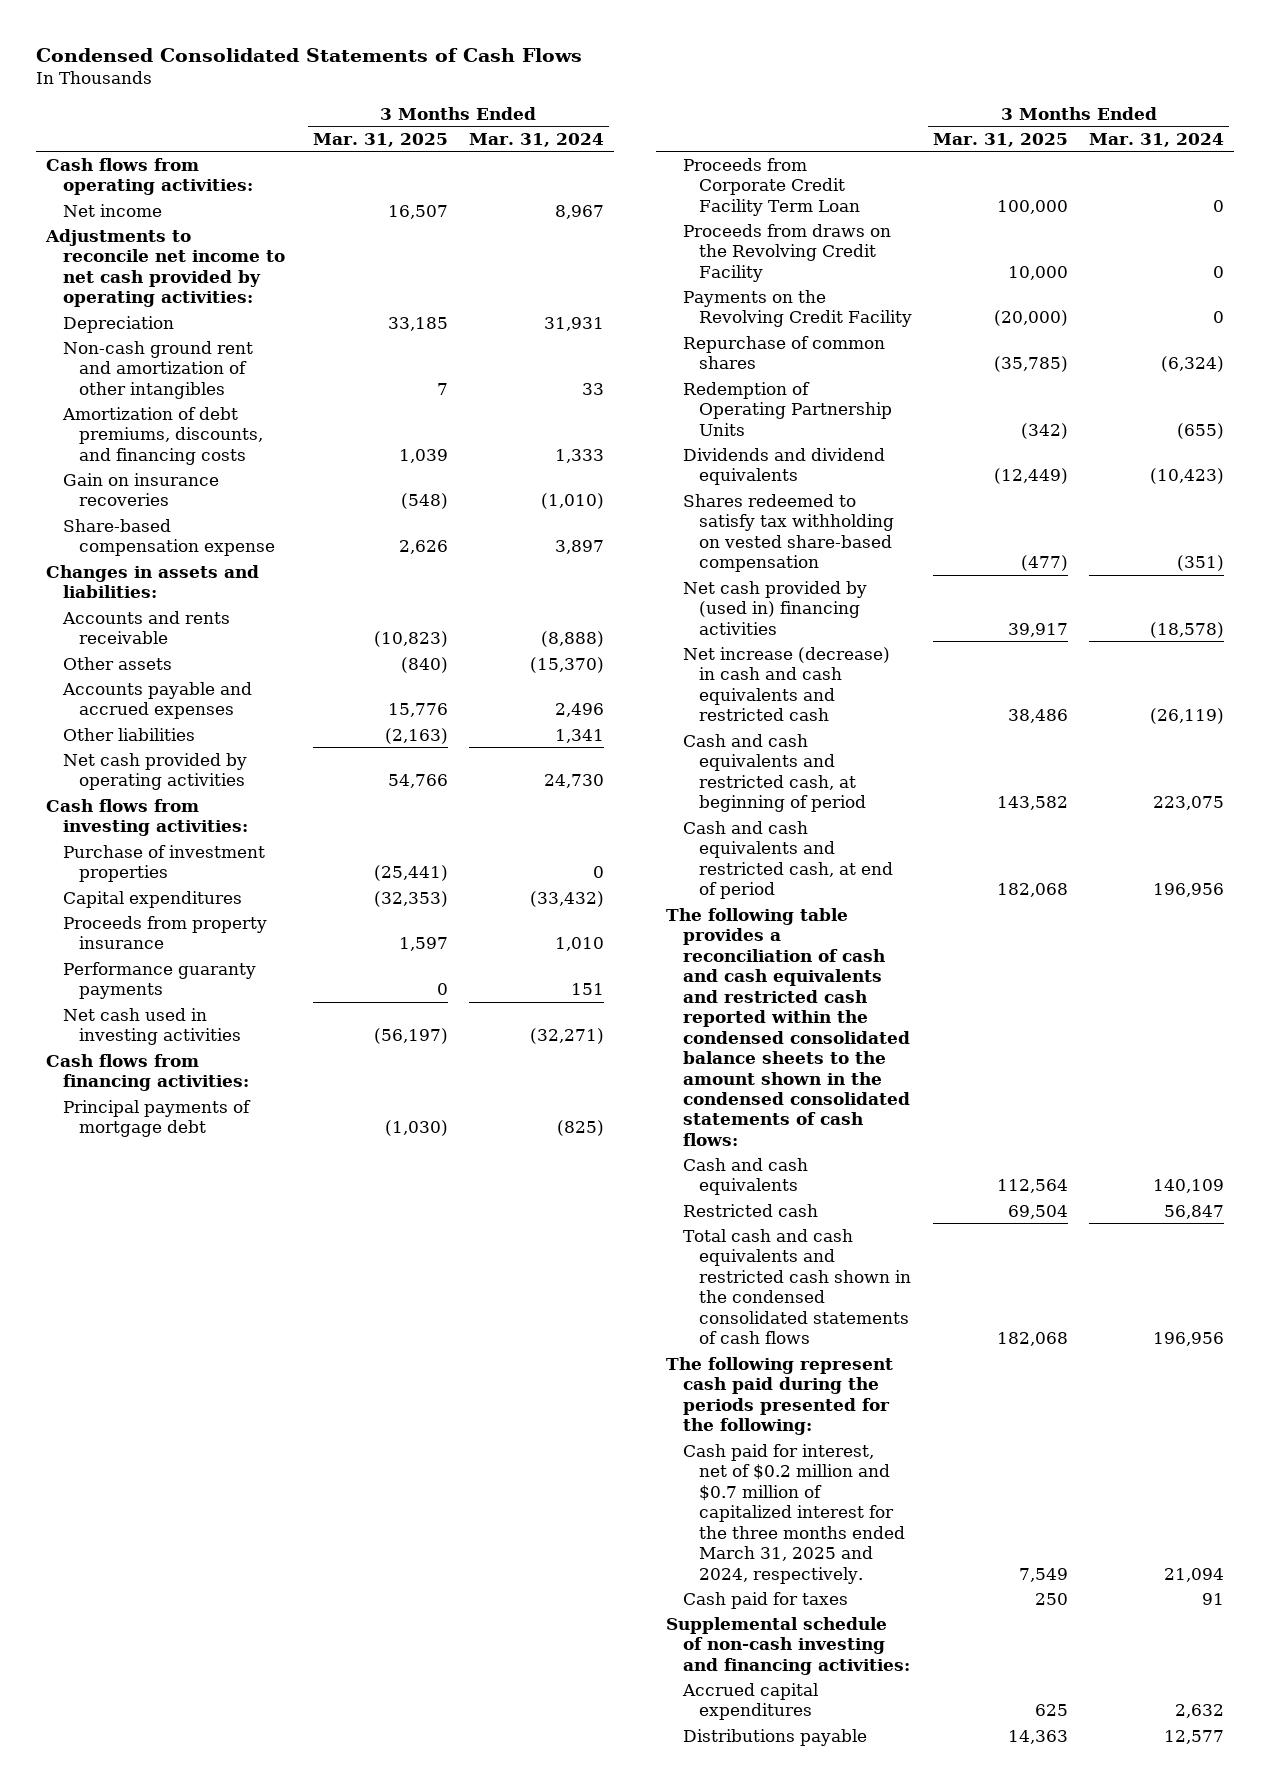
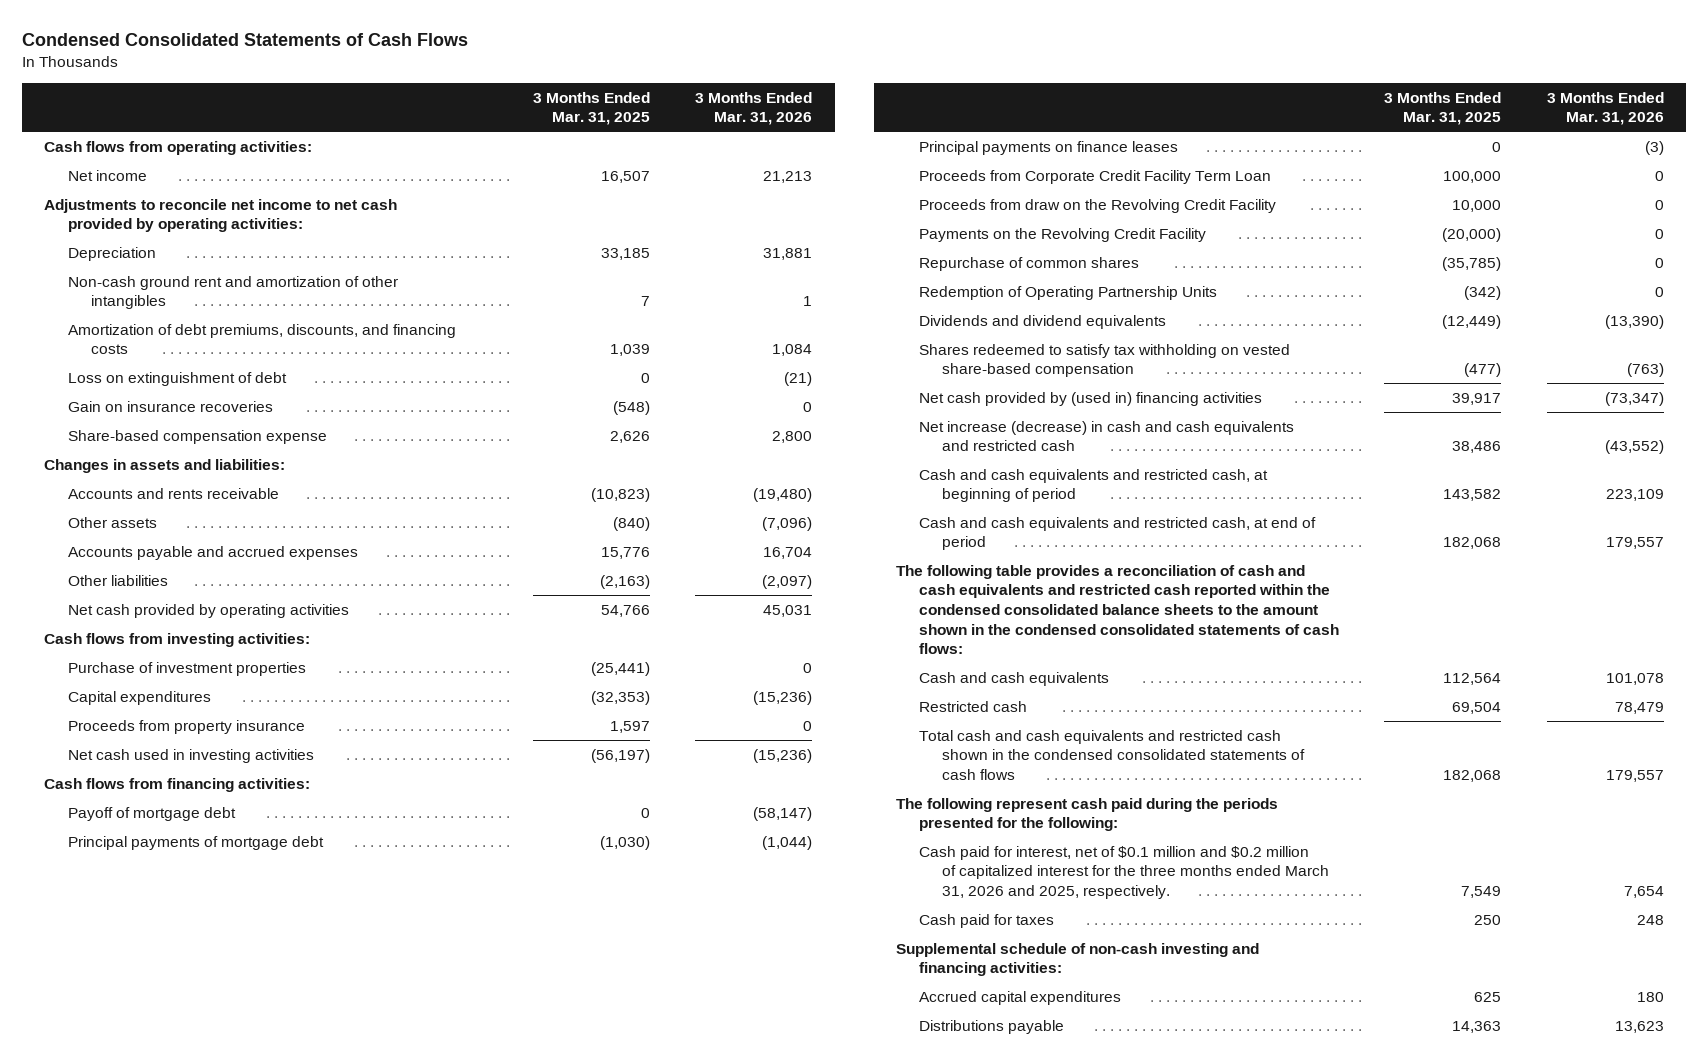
- | 3 Months Ended Mar. 31, 2025 | 3 Months Ended Mar. 31, 2024
+ | 3 Months Ended Mar. 31, 2025 | 3 Months Ended Mar. 31, 2026
+ Loss on extinguishment of debt | 0 | (21)
- Performance guaranty payments | 0 | 151
+ Payoff of mortgage debt | 0 | (58,147)
+ Principal payments on finance leases | 0 | (3)
- Proceeds from draws on the Revolving Credit Facility | 10,000 | 0
+ Proceeds from draw on the Revolving Credit Facility | 10,000 | 0
- Cash paid for interest, net of $0.2 million and $0.7 million of capitalized interest for the three months ended March 31, 2025 and 2024, respectively. | 7,549 | 21,094
+ Cash paid for interest, net of $0.1 million and $0.2 million of capitalized interest for the three months ended March 31, 2026 and 2025, respectively. | 7,549 | 7,654

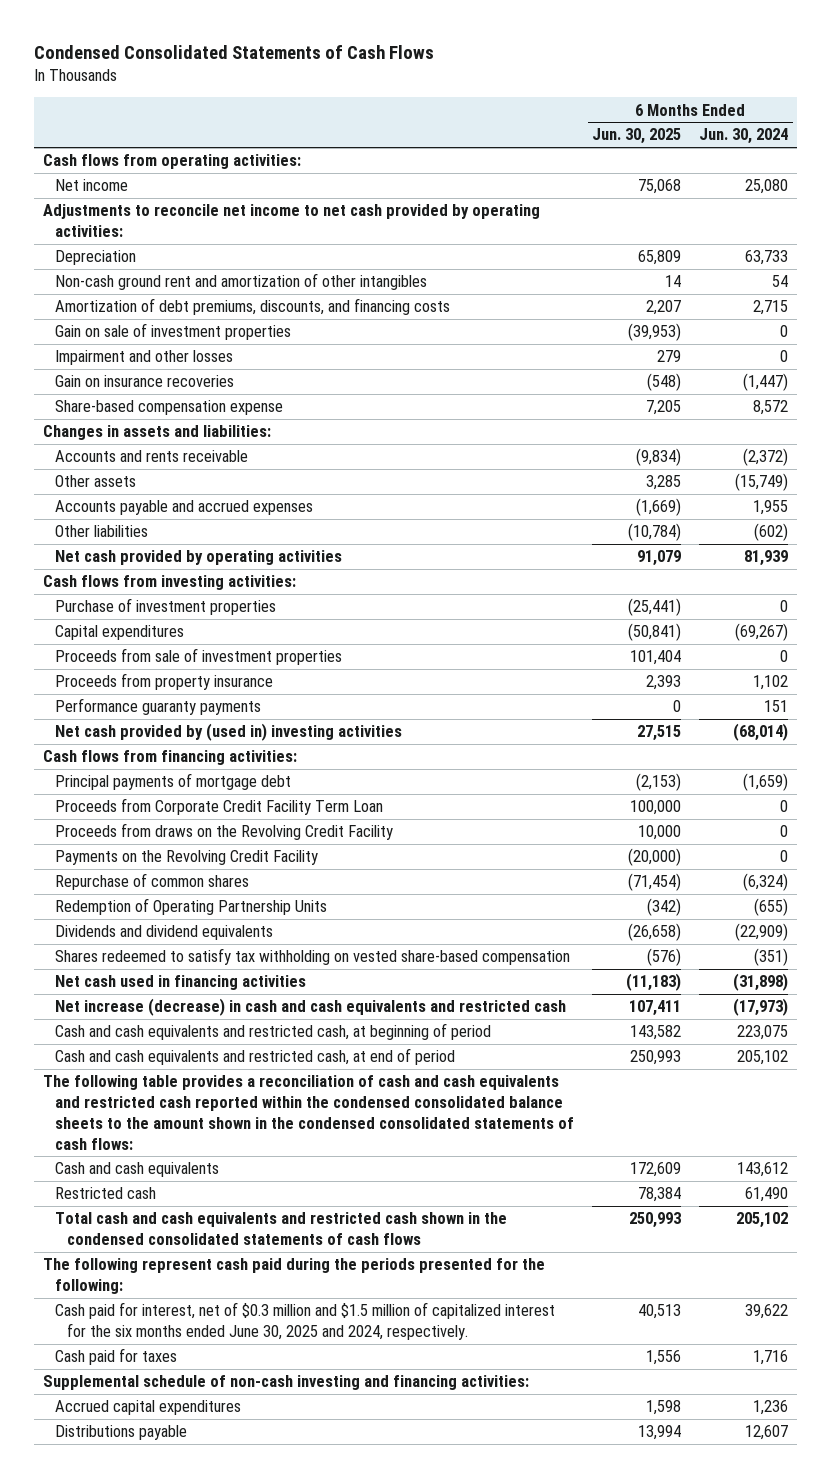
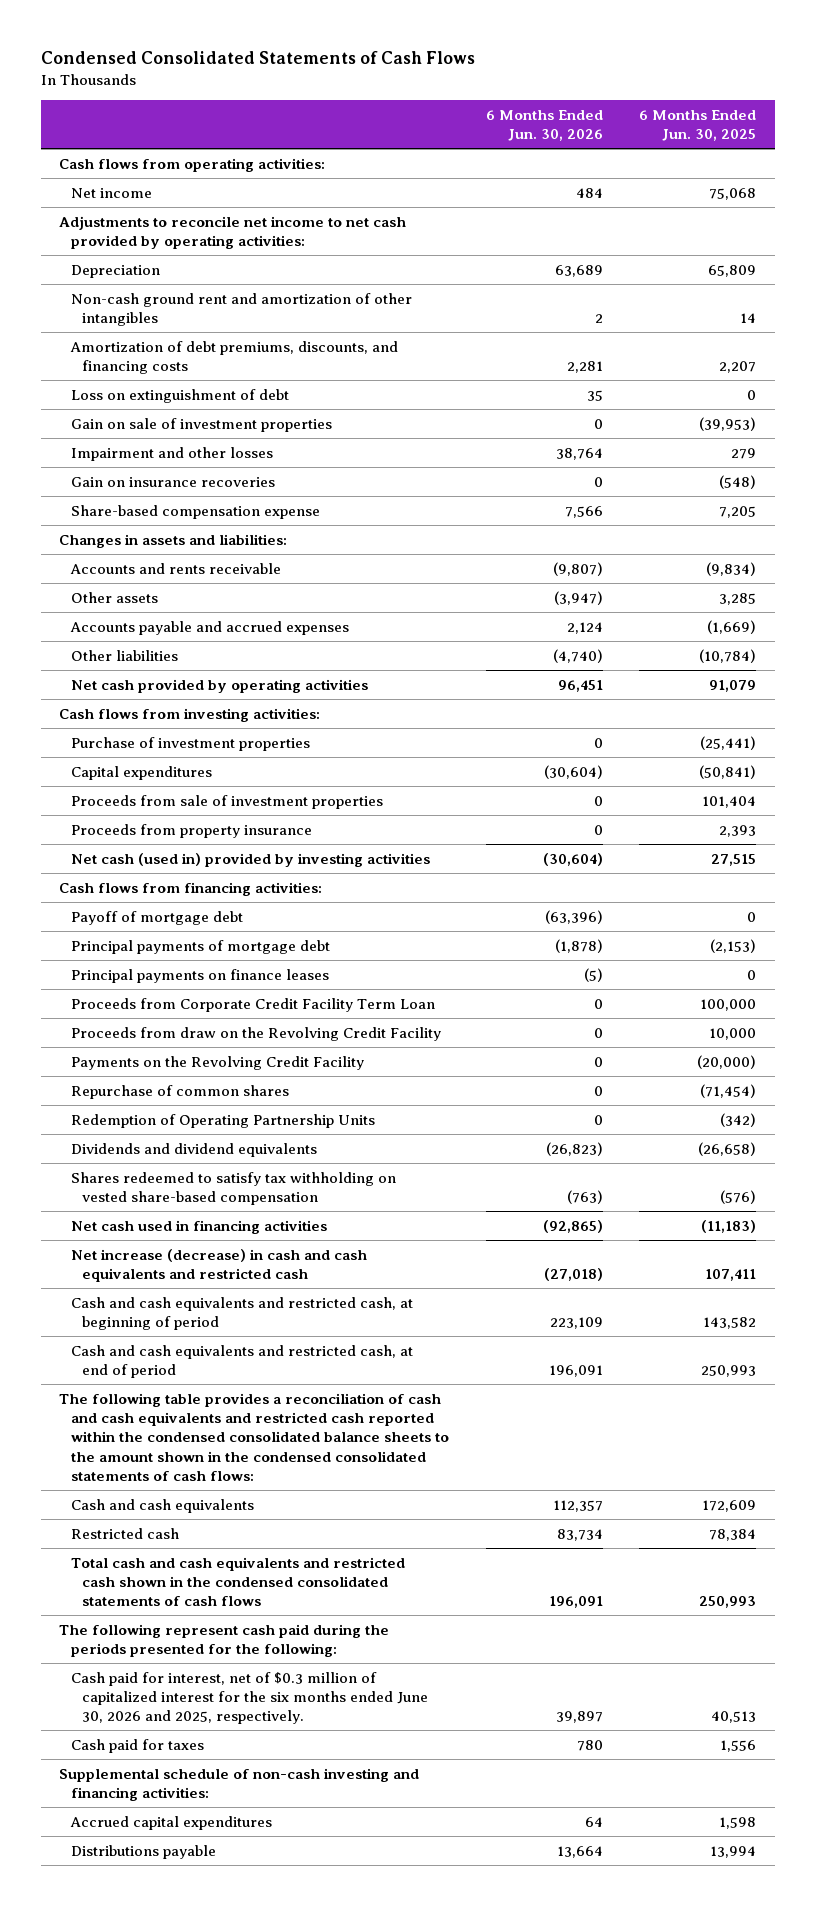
- | 6 Months Ended Jun. 30, 2025 | 6 Months Ended Jun. 30, 2024
+ | 6 Months Ended Jun. 30, 2026 | 6 Months Ended Jun. 30, 2025
+ Loss on extinguishment of debt | 35 | 0
- Performance guaranty payments | 0 | 151
- Net cash provided by (used in) investing activities | 27,515 | (68,014)
+ Net cash (used in) provided by investing activities | (30,604) | 27,515
+ Payoff of mortgage debt | (63,396) | 0
+ Principal payments on finance leases | (5) | 0
- Proceeds from draws on the Revolving Credit Facility | 10,000 | 0
+ Proceeds from draw on the Revolving Credit Facility | 0 | 10,000
- Cash paid for interest, net of $0.3 million and $1.5 million of capitalized interest for the six months ended June 30, 2025 and 2024, respectively. | 40,513 | 39,622
+ Cash paid for interest, net of $0.3 million of capitalized interest for the six months ended June 30, 2026 and 2025, respectively. | 39,897 | 40,513

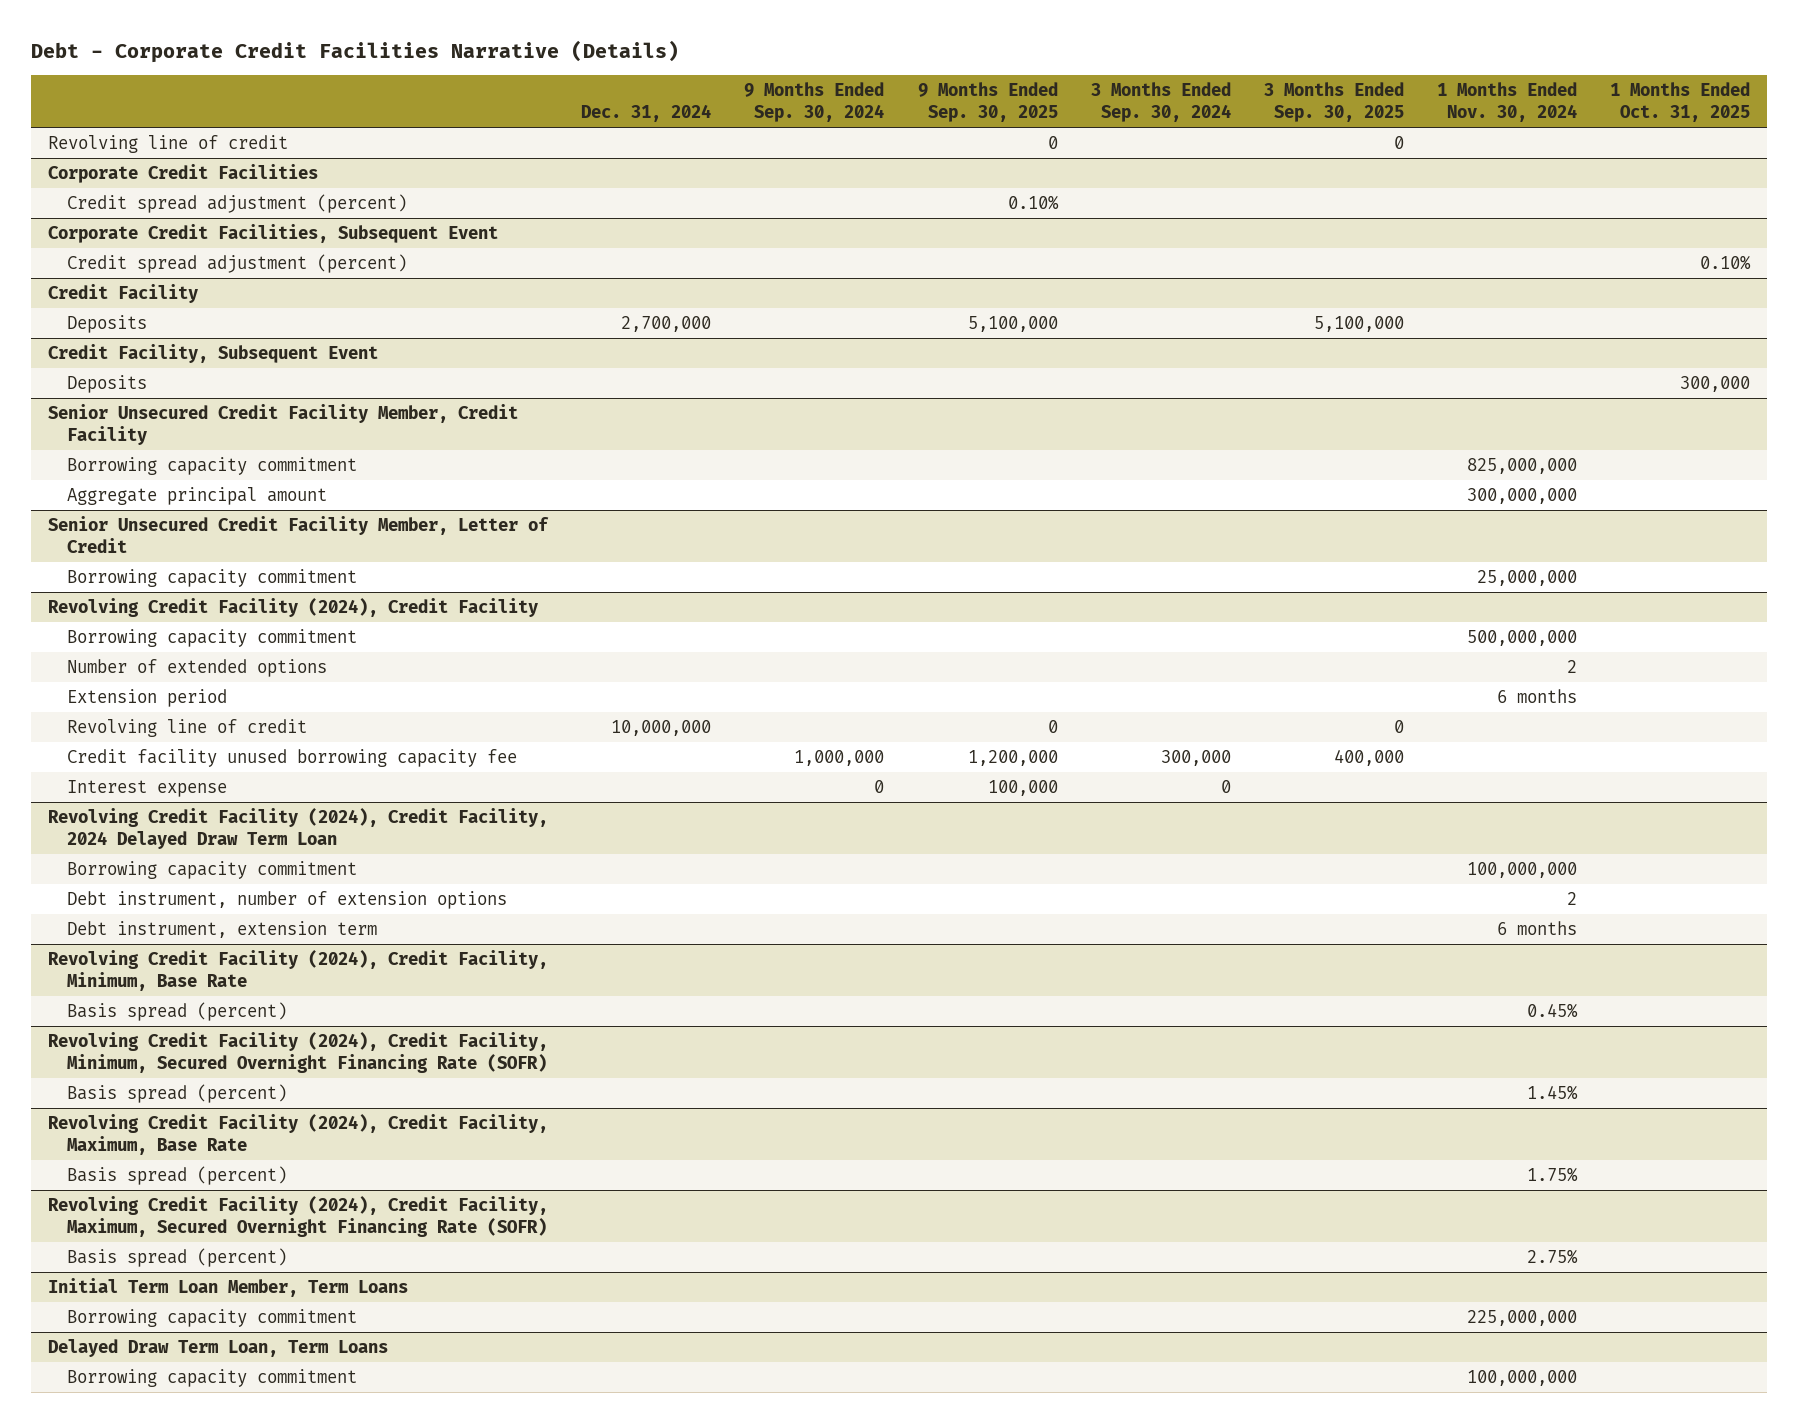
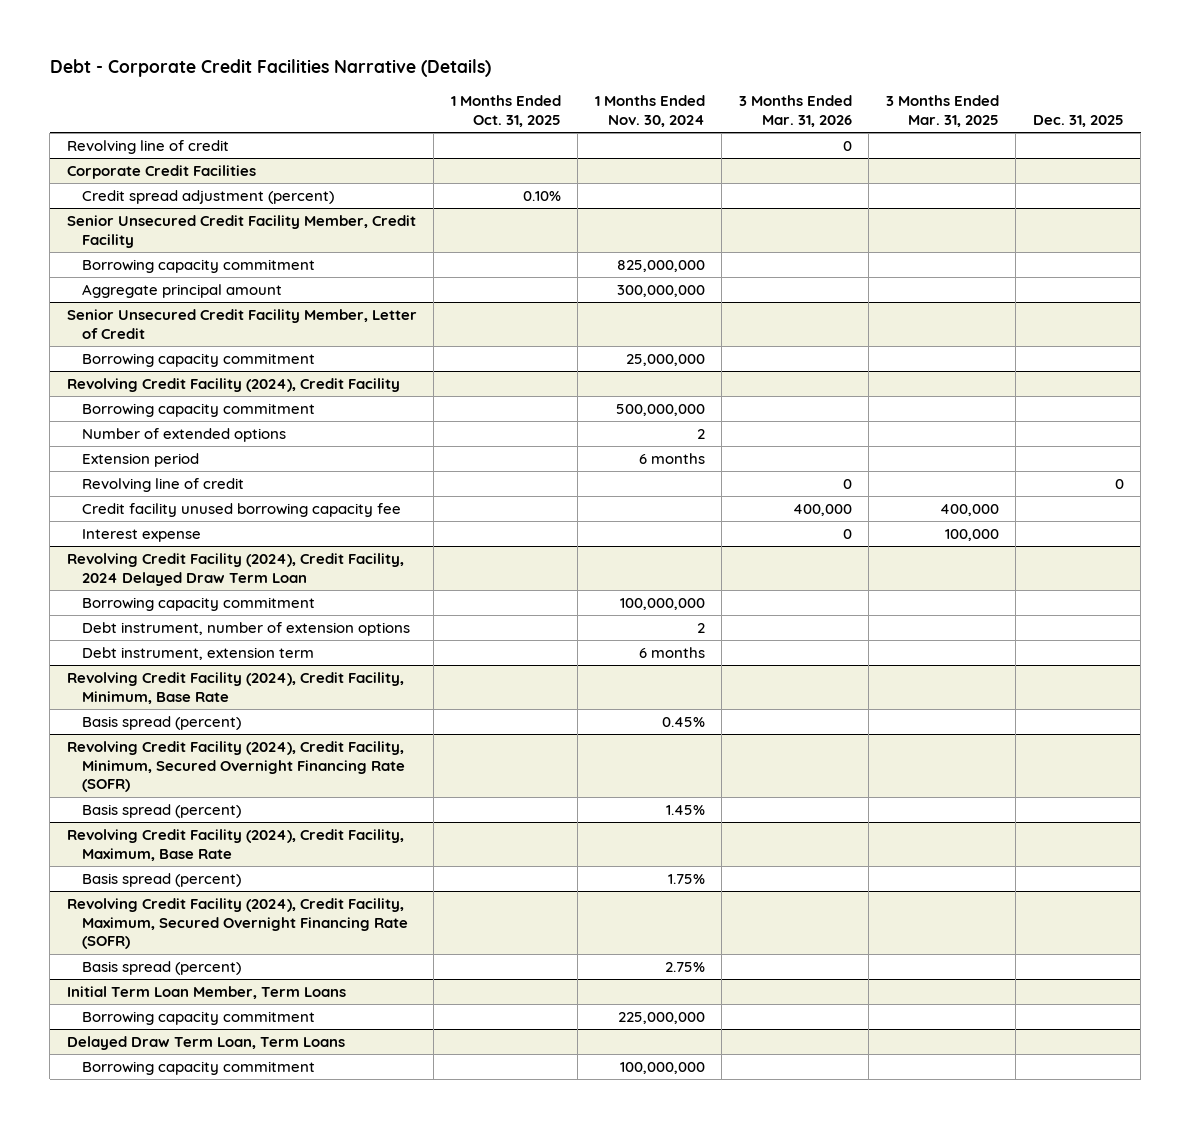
- | Dec. 31, 2024 | 9 Months Ended Sep. 30, 2024 | 9 Months Ended Sep. 30, 2025 | 3 Months Ended Sep. 30, 2024 | 3 Months Ended Sep. 30, 2025 | 1 Months Ended Nov. 30, 2024 | 1 Months Ended Oct. 31, 2025
+ | 1 Months Ended Oct. 31, 2025 | 1 Months Ended Nov. 30, 2024 | 3 Months Ended Mar. 31, 2026 | 3 Months Ended Mar. 31, 2025 | Dec. 31, 2025
@ Corporate Credit Facilities
- Credit spread adjustment (percent) | | | 0.10% | | | |
- Corporate Credit Facilities, Subsequent Event
- Credit Facility
- Deposits | 2,700,000 | | 5,100,000 | | 5,100,000 | |
- Credit Facility, Subsequent Event
- Deposits | | | | | | | 300,000

